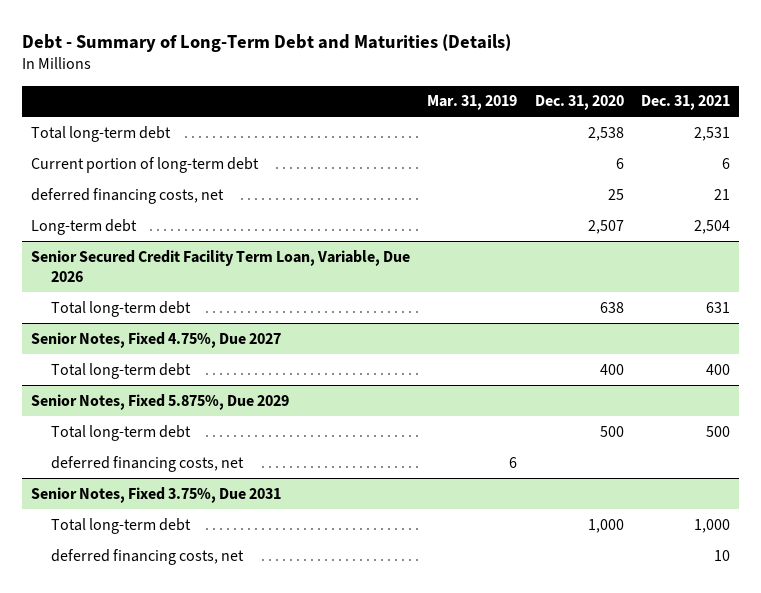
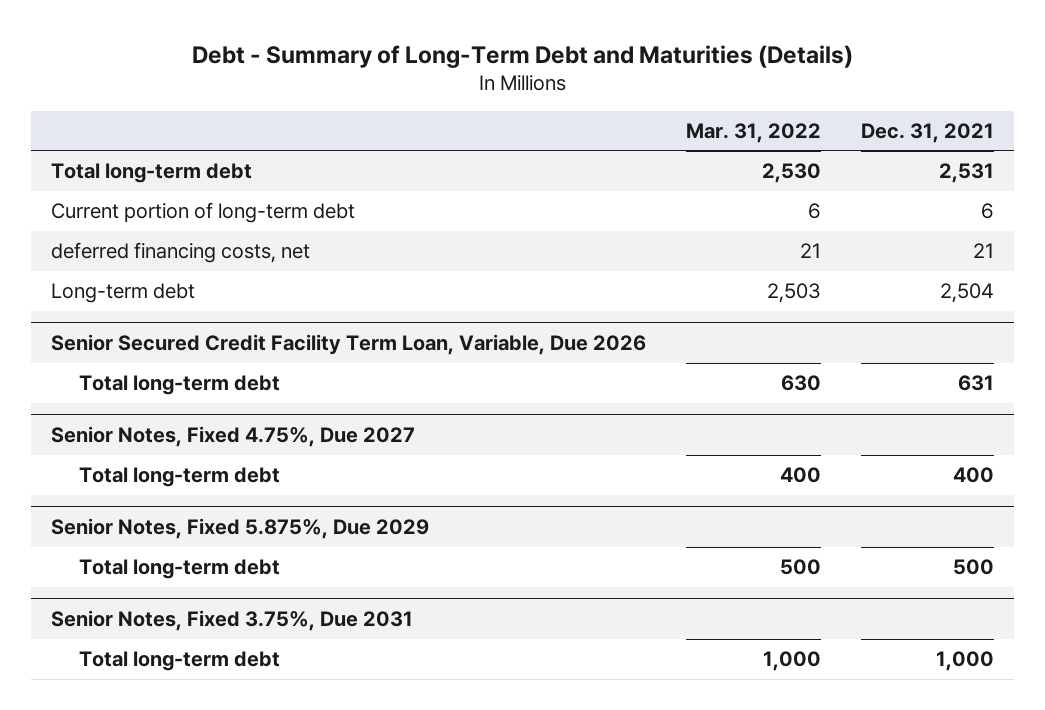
- | Mar. 31, 2019 | Dec. 31, 2020 | Dec. 31, 2021
+ | Mar. 31, 2022 | Dec. 31, 2021
@ Senior Notes, Fixed 5.875%, Due 2029
- deferred financing costs, net | 6 | |
@ Senior Notes, Fixed 3.75%, Due 2031
- deferred financing costs, net | | | 10

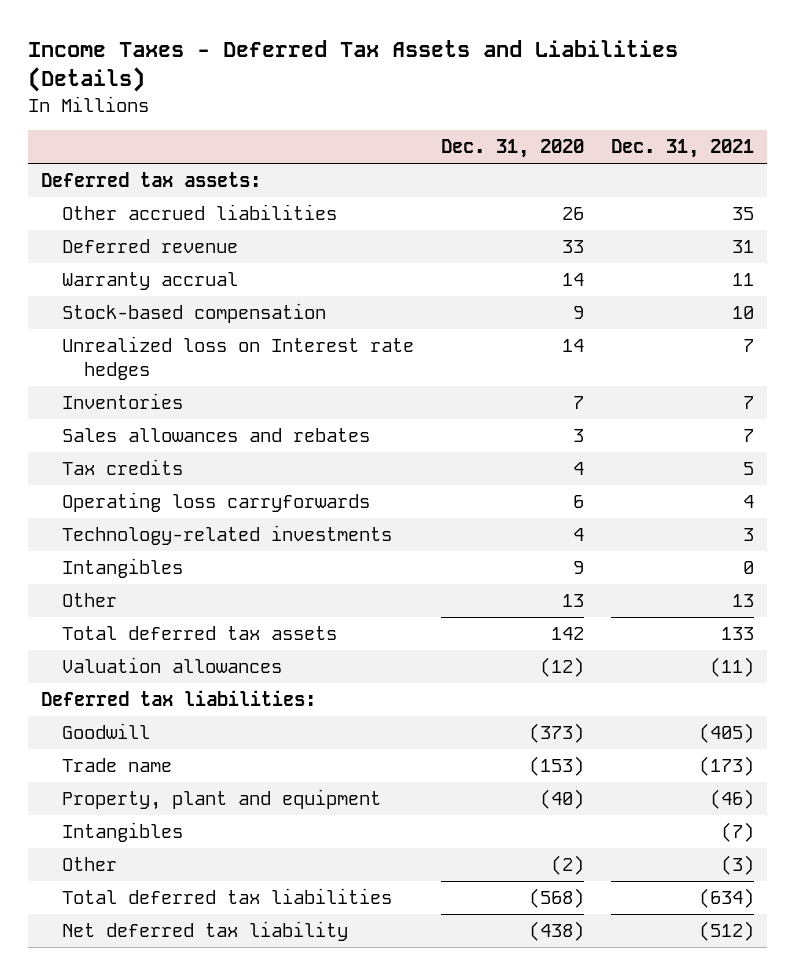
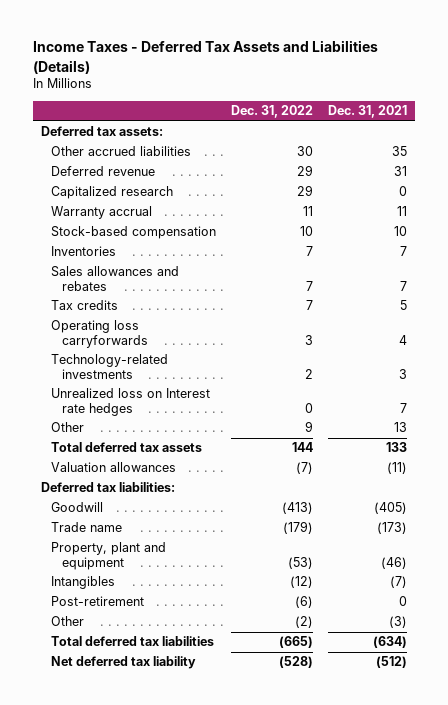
- | Dec. 31, 2020 | Dec. 31, 2021
+ | Dec. 31, 2022 | Dec. 31, 2021
+ Capitalized research | 29 | 0
- Intangibles | 9 | 0
moved down: Unrealized loss on Interest rate hedges | 0 | 7
+ Post-retirement | (6) | 0

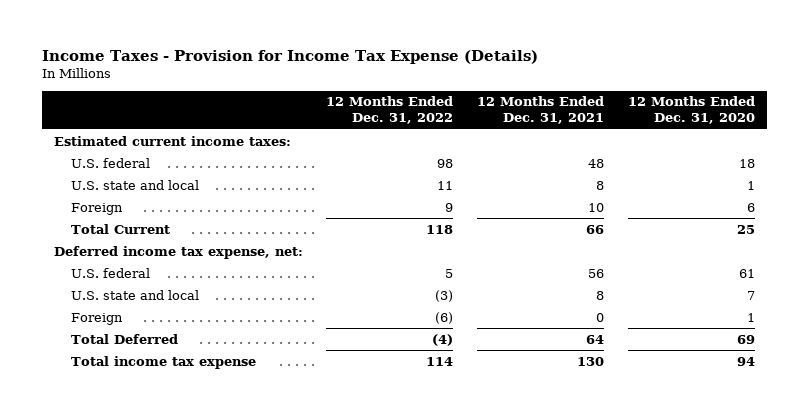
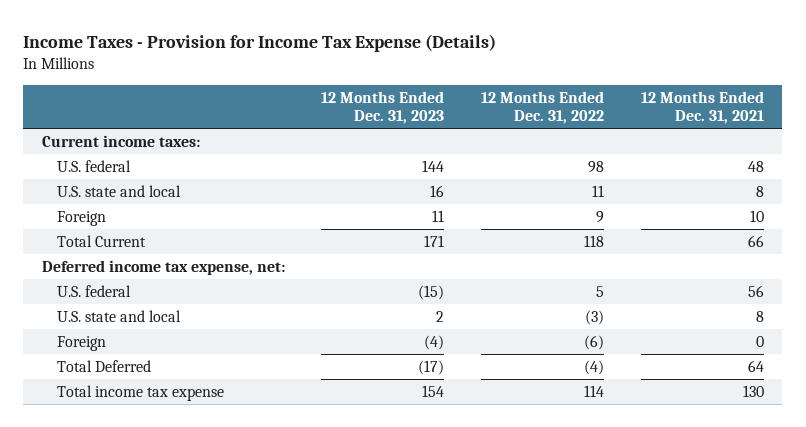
- | 12 Months Ended Dec. 31, 2022 | 12 Months Ended Dec. 31, 2021 | 12 Months Ended Dec. 31, 2020
+ | 12 Months Ended Dec. 31, 2023 | 12 Months Ended Dec. 31, 2022 | 12 Months Ended Dec. 31, 2021
- Estimated current income taxes:
+ Current income taxes:

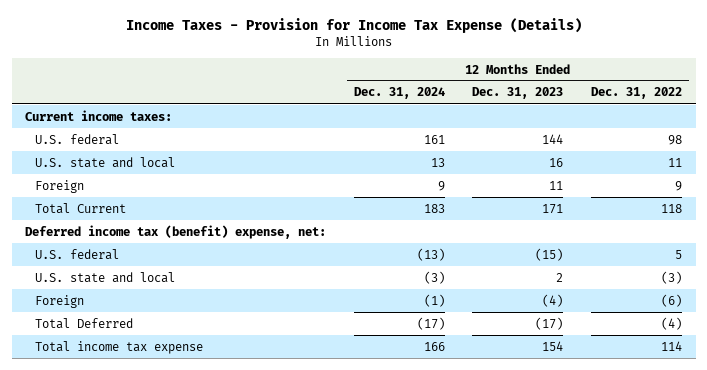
- | 12 Months Ended Dec. 31, 2023 | 12 Months Ended Dec. 31, 2022 | 12 Months Ended Dec. 31, 2021
+ | 12 Months Ended Dec. 31, 2024 | 12 Months Ended Dec. 31, 2023 | 12 Months Ended Dec. 31, 2022
- Deferred income tax expense, net:
+ Deferred income tax (benefit) expense, net:

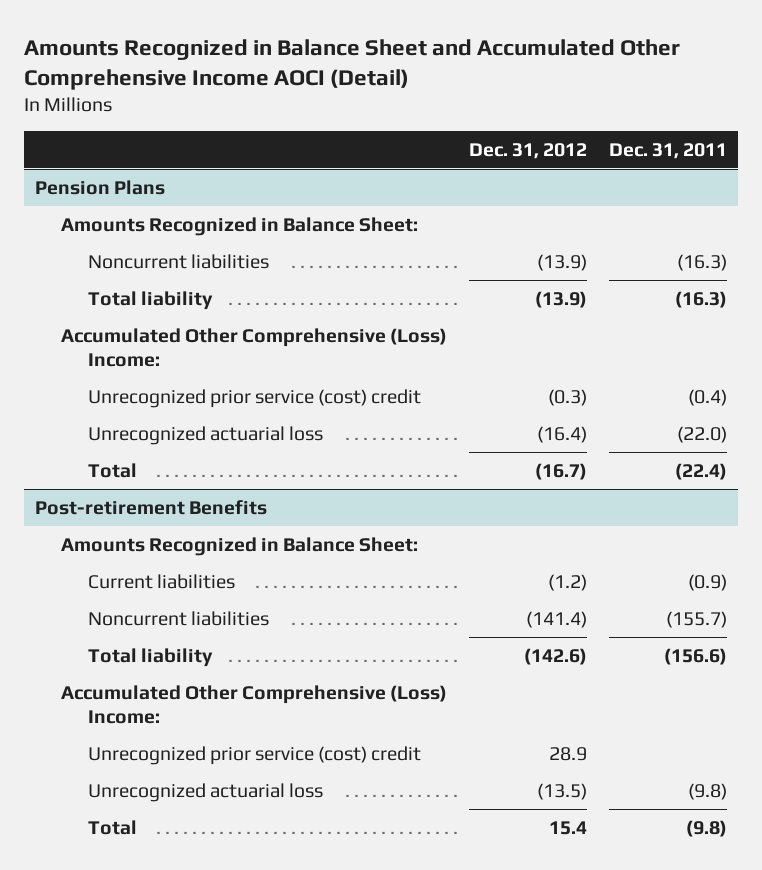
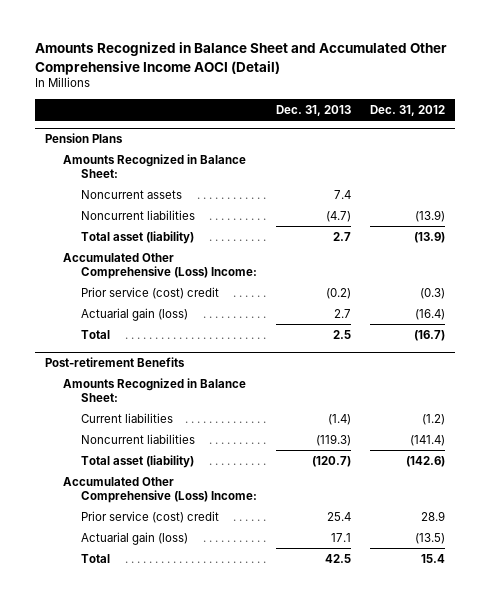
- | Dec. 31, 2012 | Dec. 31, 2011
+ | Dec. 31, 2013 | Dec. 31, 2012
@ Pension Plans
+ Noncurrent assets | 7.4 |
- Total liability | (13.9) | (16.3)
+ Total asset (liability) | 2.7 | (13.9)
- Unrecognized prior service (cost) credit | (0.3) | (0.4)
- Unrecognized actuarial loss | (16.4) | (22.0)
+ Prior service (cost) credit | (0.2) | (0.3)
+ Actuarial gain (loss) | 2.7 | (16.4)
@ Post-retirement Benefits
- Total liability | (142.6) | (156.6)
+ Total asset (liability) | (120.7) | (142.6)
- Unrecognized prior service (cost) credit | 28.9 |
- Unrecognized actuarial loss | (13.5) | (9.8)
+ Prior service (cost) credit | 25.4 | 28.9
+ Actuarial gain (loss) | 17.1 | (13.5)

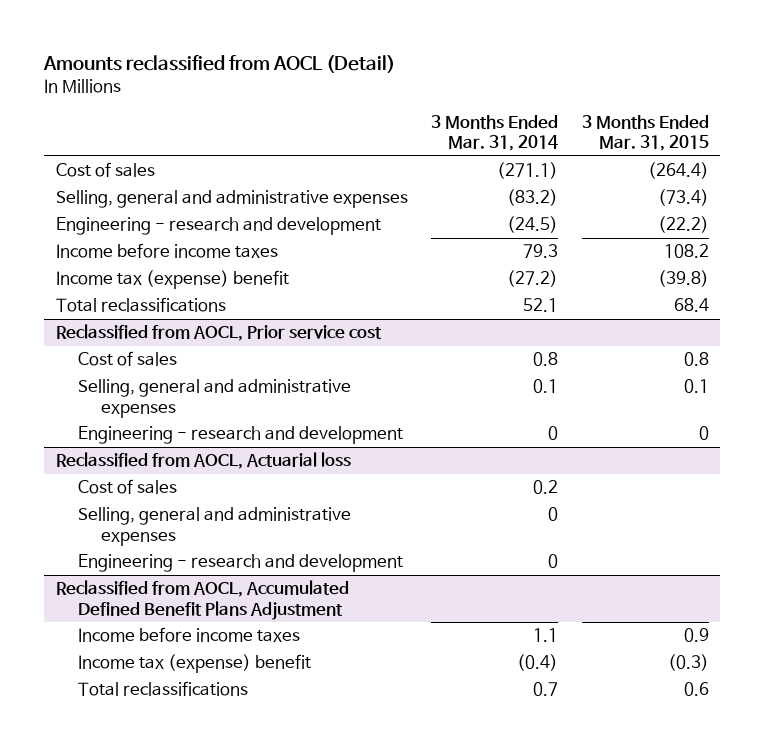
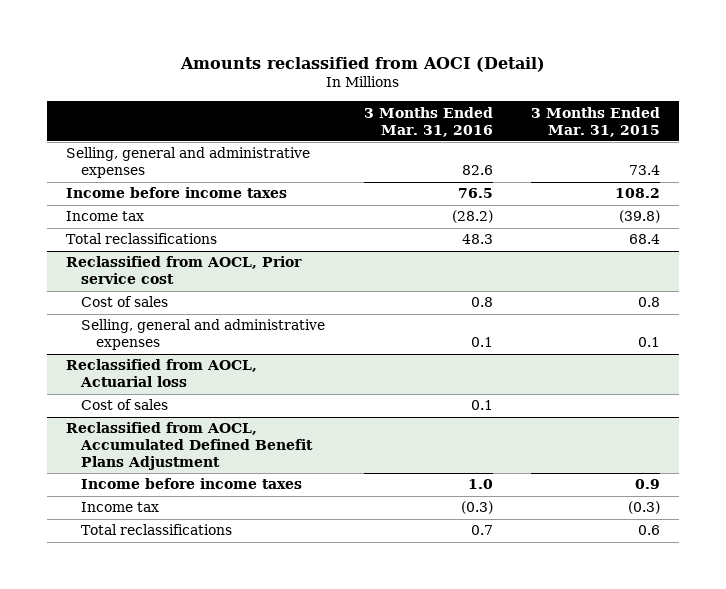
- Amounts reclassified from AOCL (Detail)
+ Amounts reclassified from AOCI (Detail)
- | 3 Months Ended Mar. 31, 2014 | 3 Months Ended Mar. 31, 2015
+ | 3 Months Ended Mar. 31, 2016 | 3 Months Ended Mar. 31, 2015
- Cost of sales | (271.1) | (264.4)
- Selling, general and administrative expenses | (83.2) | (73.4)
- Engineering - research and development | (24.5) | (22.2)
+ Selling, general and administrative expenses | 82.6 | 73.4
- Income tax (expense) benefit | (27.2) | (39.8)
+ Income tax | (28.2) | (39.8)
@ Reclassified from AOCL, Prior service cost
- Engineering - research and development | 0 | 0
@ Reclassified from AOCL, Actuarial loss
- Selling, general and administrative expenses | 0 |
- Engineering - research and development | 0 |
@ Reclassified from AOCL, Accumulated Defined Benefit Plans Adjustment
- Income tax (expense) benefit | (0.4) | (0.3)
+ Income tax | (0.3) | (0.3)

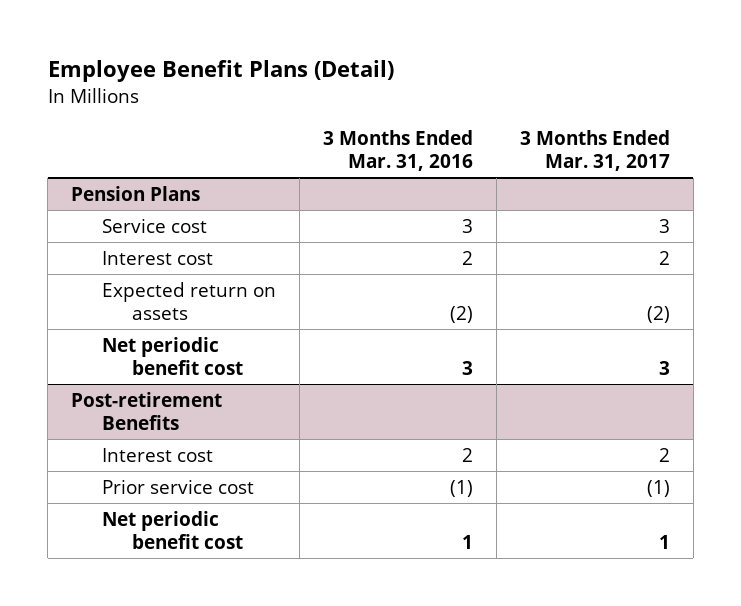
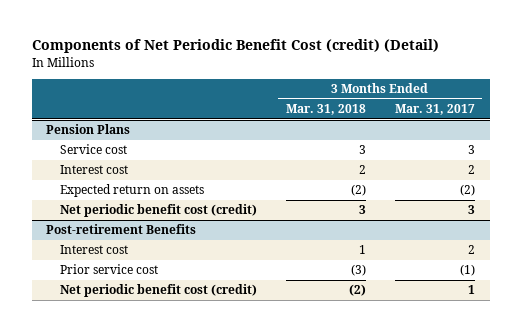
- Employee Benefit Plans (Detail)
+ Components of Net Periodic Benefit Cost (credit) (Detail)
- | 3 Months Ended Mar. 31, 2016 | 3 Months Ended Mar. 31, 2017
+ | 3 Months Ended Mar. 31, 2018 | 3 Months Ended Mar. 31, 2017
@ Pension Plans
- Net periodic benefit cost | 3 | 3
+ Net periodic benefit cost (credit) | 3 | 3
@ Post-retirement Benefits
- Net periodic benefit cost | 1 | 1
+ Net periodic benefit cost (credit) | (2) | 1

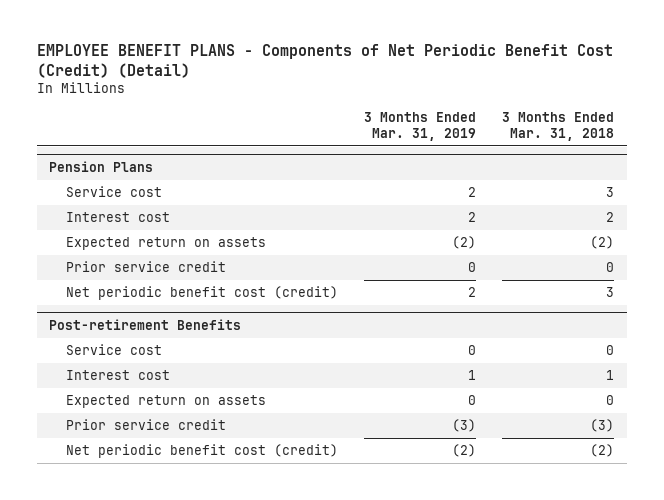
- Components of Net Periodic Benefit Cost (credit) (Detail)
+ EMPLOYEE BENEFIT PLANS - Components of Net Periodic Benefit Cost (Credit) (Detail)
- | 3 Months Ended Mar. 31, 2018 | 3 Months Ended Mar. 31, 2017
+ | 3 Months Ended Mar. 31, 2019 | 3 Months Ended Mar. 31, 2018
@ Pension Plans
+ Prior service credit | 0 | 0
@ Post-retirement Benefits
+ Service cost | 0 | 0
- Prior service cost | (3) | (1)
+ Expected return on assets | 0 | 0
+ Prior service credit | (3) | (3)

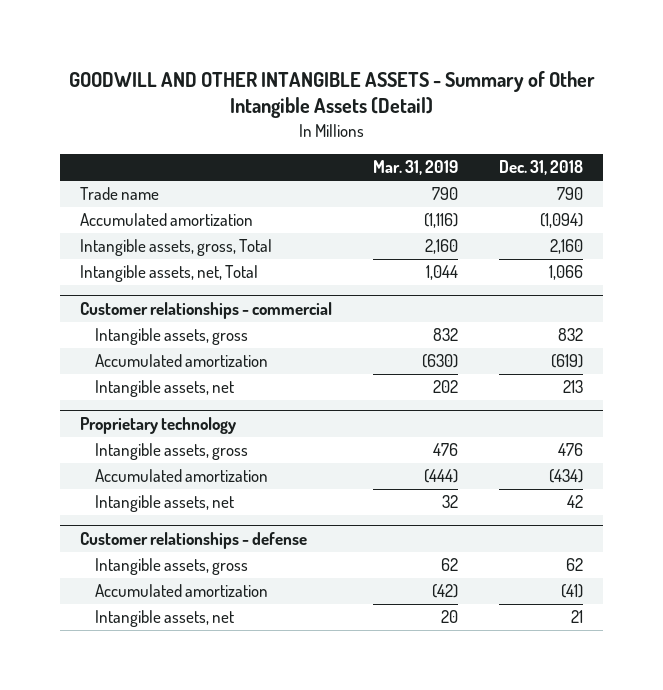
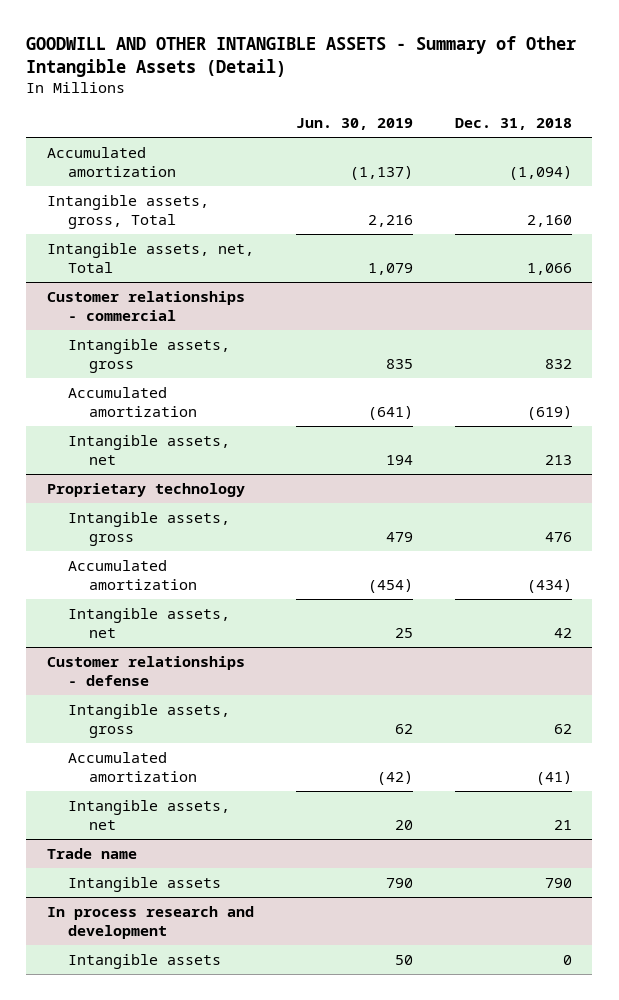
- | Mar. 31, 2019 | Dec. 31, 2018
+ | Jun. 30, 2019 | Dec. 31, 2018
- Trade name | 790 | 790
+ Trade name
+ Intangible assets | 790 | 790
+ In process research and development
+ Intangible assets | 50 | 0

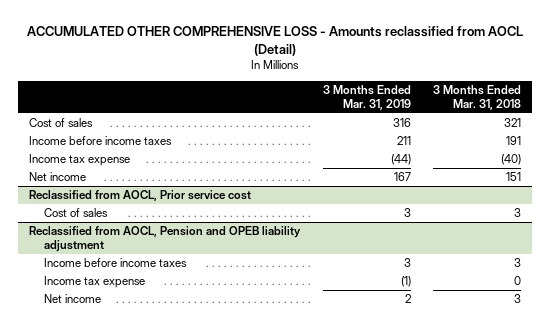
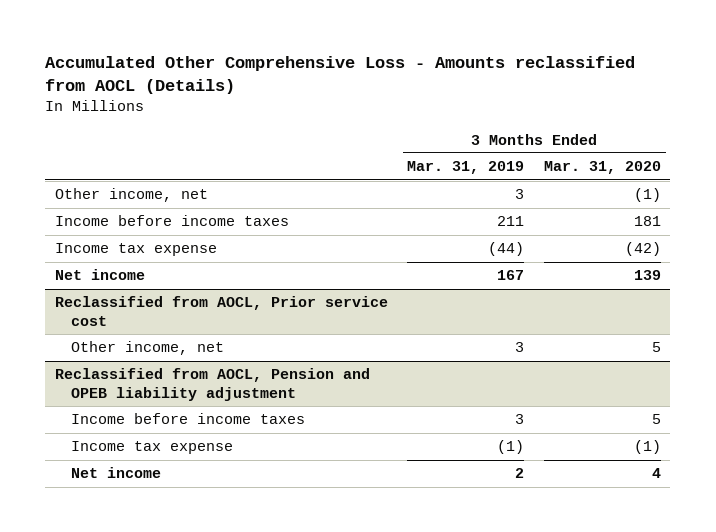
- ACCUMULATED OTHER COMPREHENSIVE LOSS - Amounts reclassified from AOCL (Detail)
+ Accumulated Other Comprehensive Loss - Amounts reclassified from AOCL (Details)
- | 3 Months Ended Mar. 31, 2019 | 3 Months Ended Mar. 31, 2018
+ | 3 Months Ended Mar. 31, 2019 | 3 Months Ended Mar. 31, 2020
- Cost of sales | 316 | 321
+ Other income, net | 3 | (1)
@ Reclassified from AOCL, Prior service cost
- Cost of sales | 3 | 3
+ Other income, net | 3 | 5

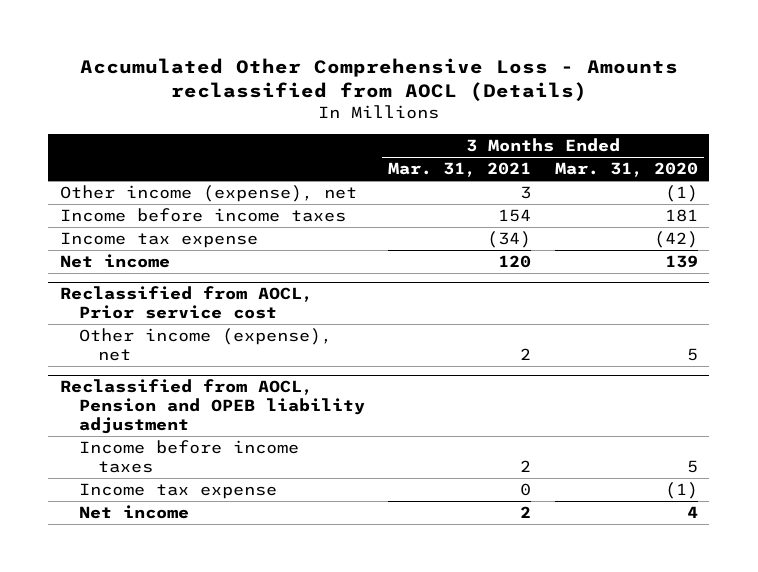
- | 3 Months Ended Mar. 31, 2019 | 3 Months Ended Mar. 31, 2020
+ | 3 Months Ended Mar. 31, 2021 | 3 Months Ended Mar. 31, 2020
- Other income, net | 3 | (1)
+ Other income (expense), net | 3 | (1)
@ Reclassified from AOCL, Prior service cost
- Other income, net | 3 | 5
+ Other income (expense), net | 2 | 5

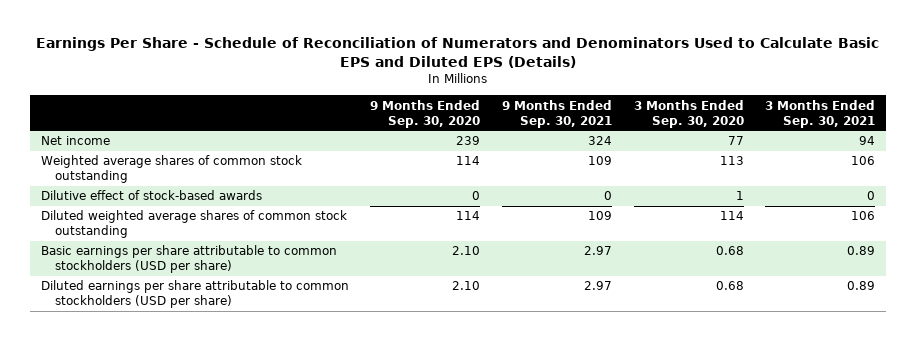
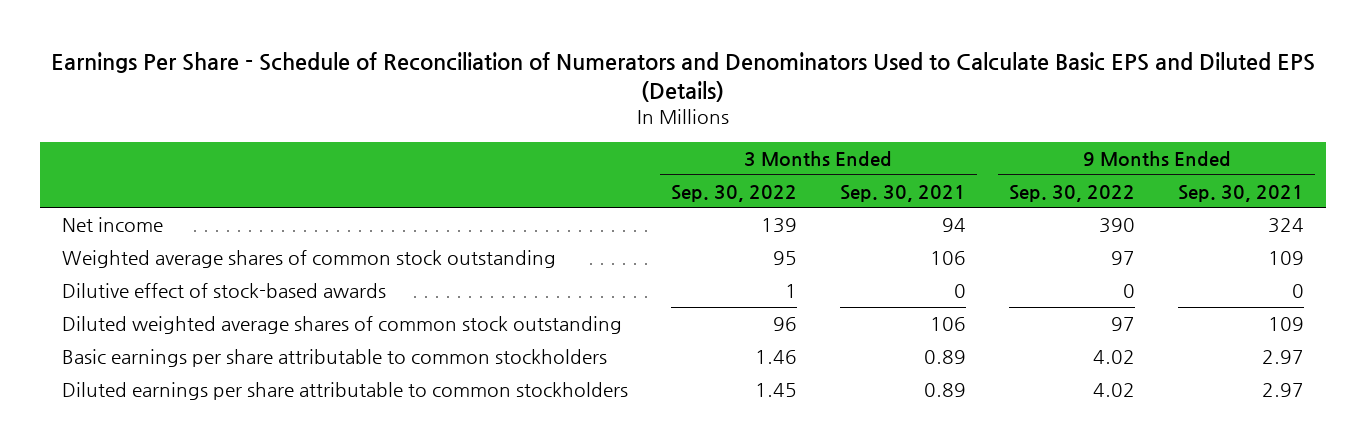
- | 9 Months Ended Sep. 30, 2020 | 9 Months Ended Sep. 30, 2021 | 3 Months Ended Sep. 30, 2020 | 3 Months Ended Sep. 30, 2021
+ | 3 Months Ended Sep. 30, 2022 | 3 Months Ended Sep. 30, 2021 | 9 Months Ended Sep. 30, 2022 | 9 Months Ended Sep. 30, 2021
- Basic earnings per share attributable to common stockholders (USD per share) | 2.10 | 2.97 | 0.68 | 0.89
- Diluted earnings per share attributable to common stockholders (USD per share) | 2.10 | 2.97 | 0.68 | 0.89
+ Basic earnings per share attributable to common stockholders | 1.46 | 0.89 | 4.02 | 2.97
+ Diluted earnings per share attributable to common stockholders | 1.45 | 0.89 | 4.02 | 2.97

